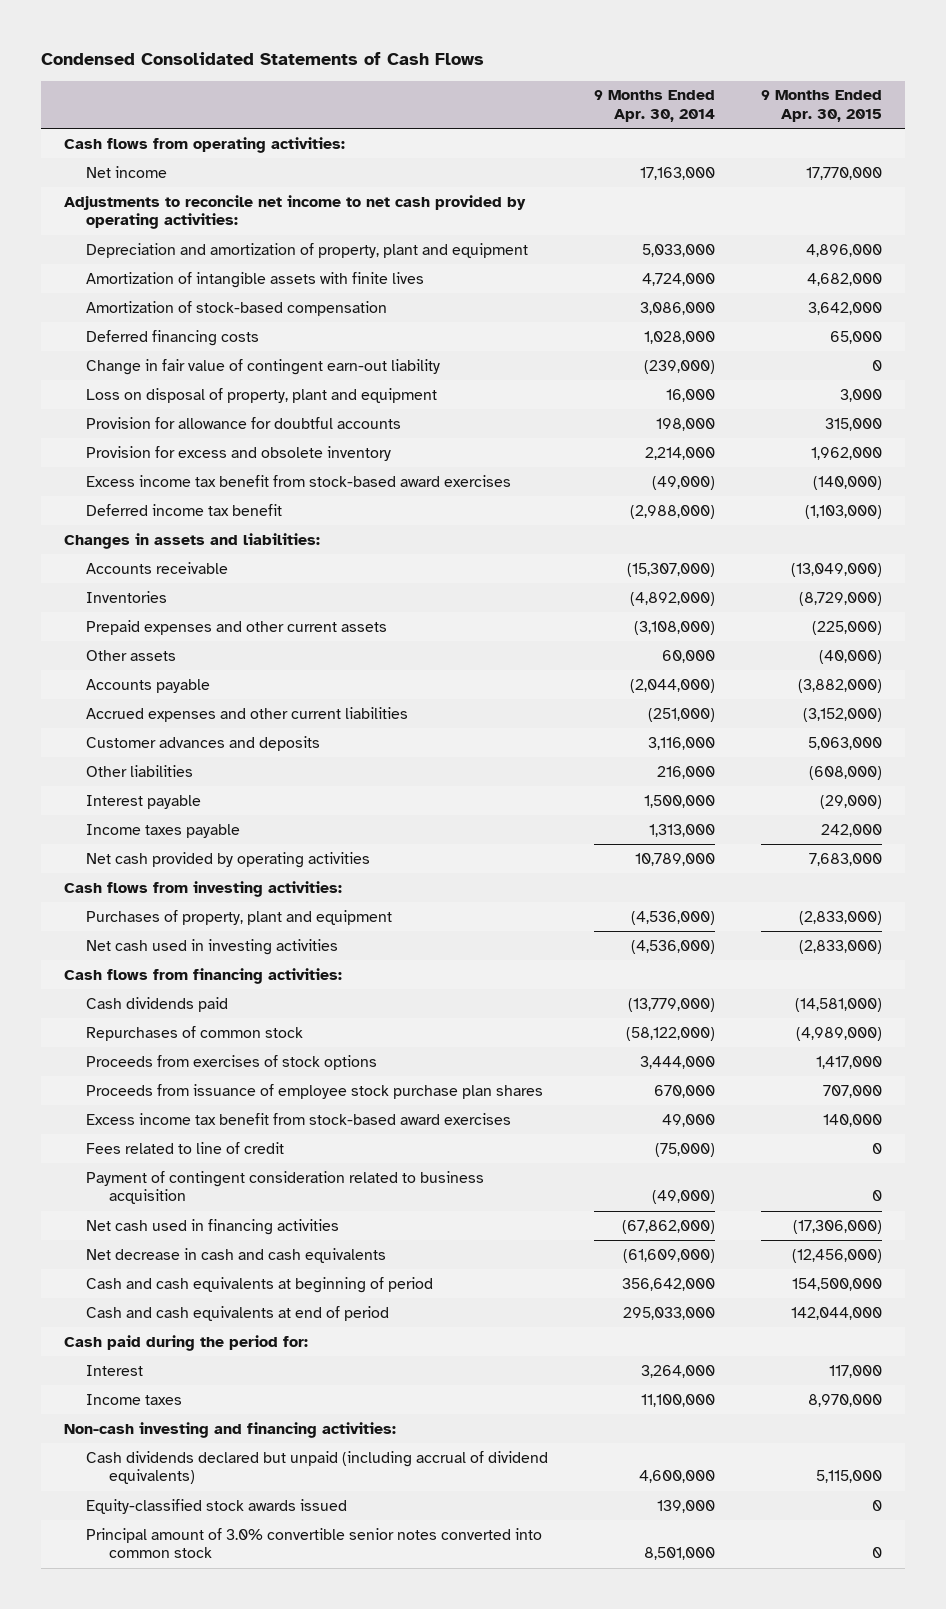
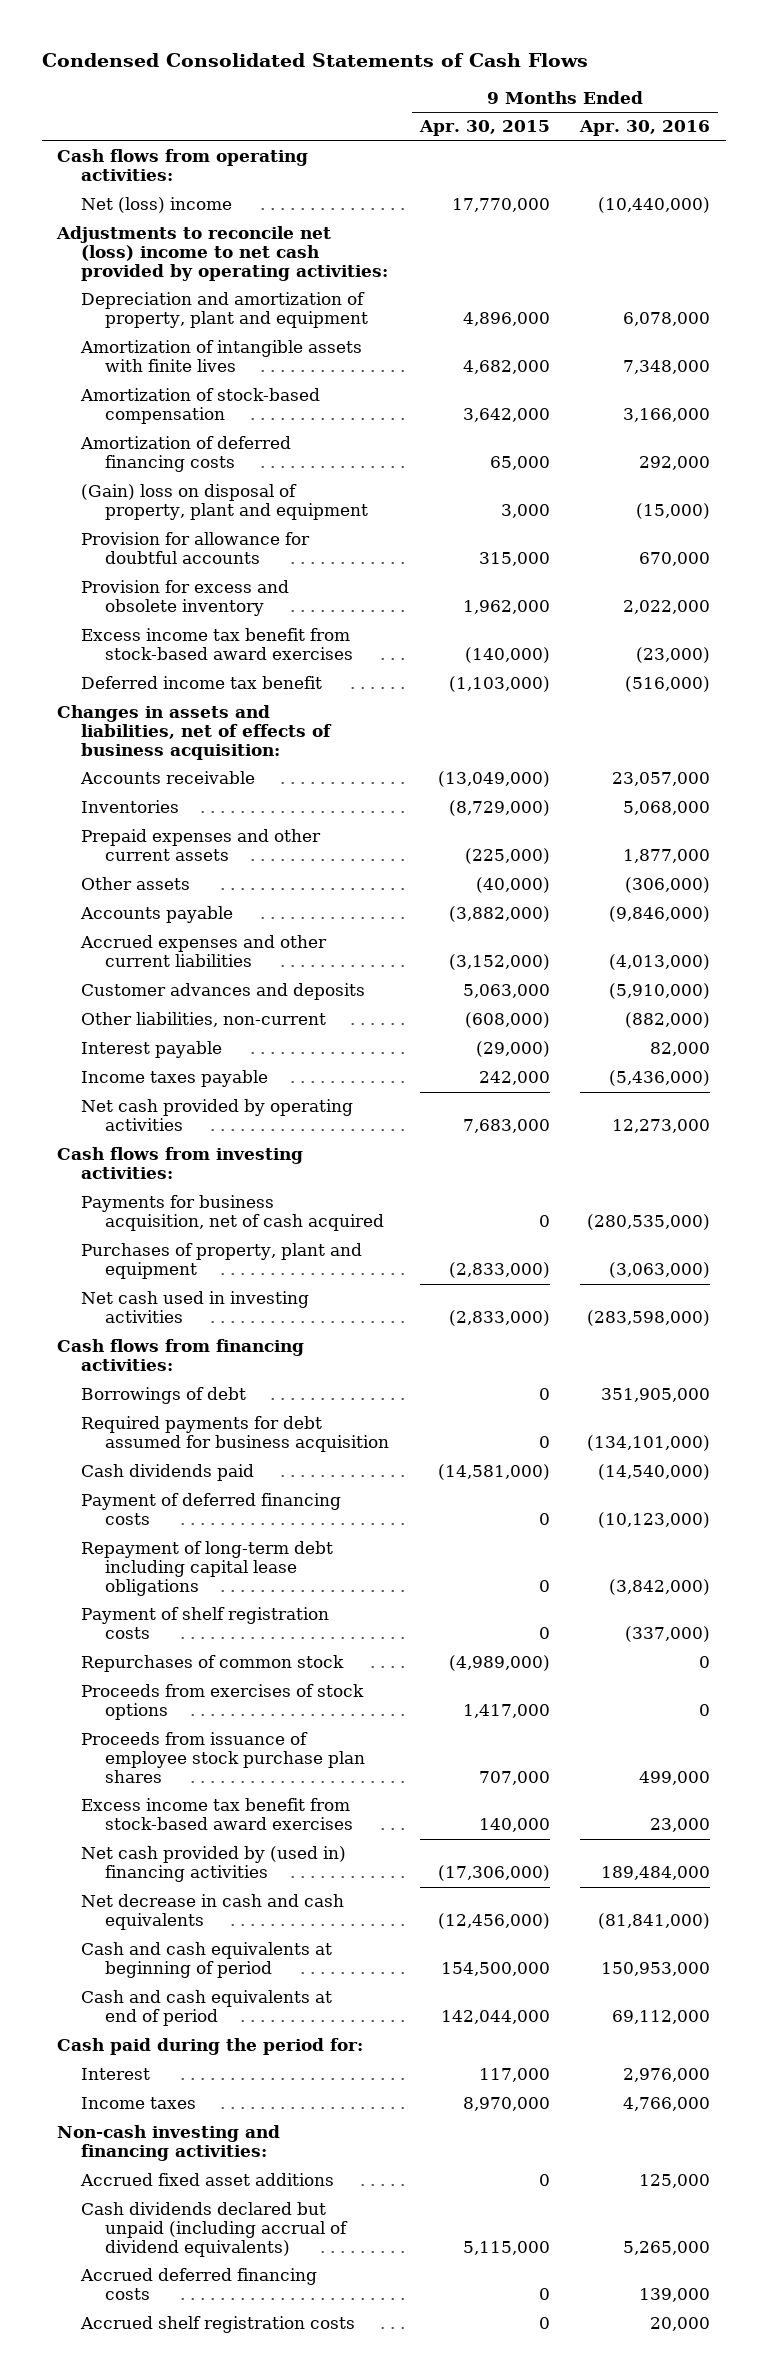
- | 9 Months Ended Apr. 30, 2014 | 9 Months Ended Apr. 30, 2015
+ | 9 Months Ended Apr. 30, 2015 | 9 Months Ended Apr. 30, 2016
- Net income | 17,163,000 | 17,770,000
- Adjustments to reconcile net income to net cash provided by operating activities:
+ Net (loss) income | 17,770,000 | (10,440,000)
+ Adjustments to reconcile net (loss) income to net cash provided by operating activities:
- Deferred financing costs | 1,028,000 | 65,000
- Change in fair value of contingent earn-out liability | (239,000) | 0
- Loss on disposal of property, plant and equipment | 16,000 | 3,000
+ Amortization of deferred financing costs | 65,000 | 292,000
+ (Gain) loss on disposal of property, plant and equipment | 3,000 | (15,000)
- Changes in assets and liabilities:
+ Changes in assets and liabilities, net of effects of business acquisition:
- Other liabilities | 216,000 | (608,000)
+ Other liabilities, non-current | (608,000) | (882,000)
+ Payments for business acquisition, net of cash acquired | 0 | (280,535,000)
+ Borrowings of debt | 0 | 351,905,000
+ Required payments for debt assumed for business acquisition | 0 | (134,101,000)
+ Payment of deferred financing costs | 0 | (10,123,000)
+ Repayment of long-term debt including capital lease obligations | 0 | (3,842,000)
+ Payment of shelf registration costs | 0 | (337,000)
- Fees related to line of credit | (75,000) | 0
- Payment of contingent consideration related to business acquisition | (49,000) | 0
- Net cash used in financing activities | (67,862,000) | (17,306,000)
+ Net cash provided by (used in) financing activities | (17,306,000) | 189,484,000
+ Accrued fixed asset additions | 0 | 125,000
- Equity-classified stock awards issued | 139,000 | 0
- Principal amount of 3.0% convertible senior notes converted into common stock | 8,501,000 | 0
+ Accrued deferred financing costs | 0 | 139,000
+ Accrued shelf registration costs | 0 | 20,000

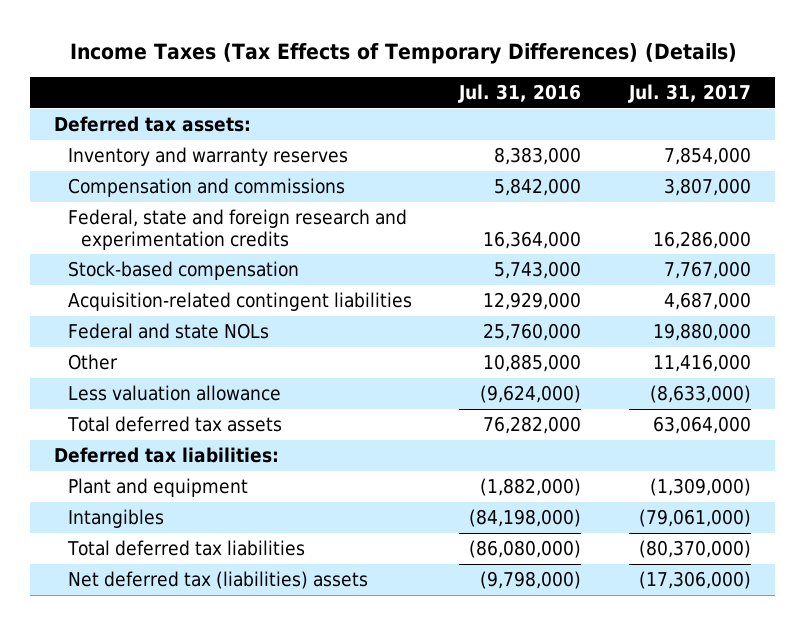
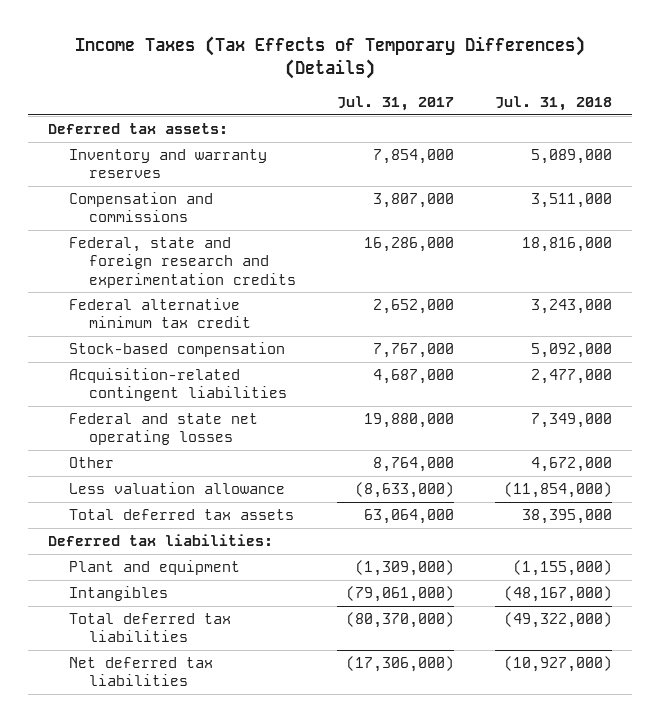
- | Jul. 31, 2016 | Jul. 31, 2017
+ | Jul. 31, 2017 | Jul. 31, 2018
+ Federal alternative minimum tax credit | 2,652,000 | 3,243,000
- Federal and state NOLs | 25,760,000 | 19,880,000
- Other | 10,885,000 | 11,416,000
+ Federal and state net operating losses | 19,880,000 | 7,349,000
+ Other | 8,764,000 | 4,672,000
- Net deferred tax (liabilities) assets | (9,798,000) | (17,306,000)
+ Net deferred tax liabilities | (17,306,000) | (10,927,000)

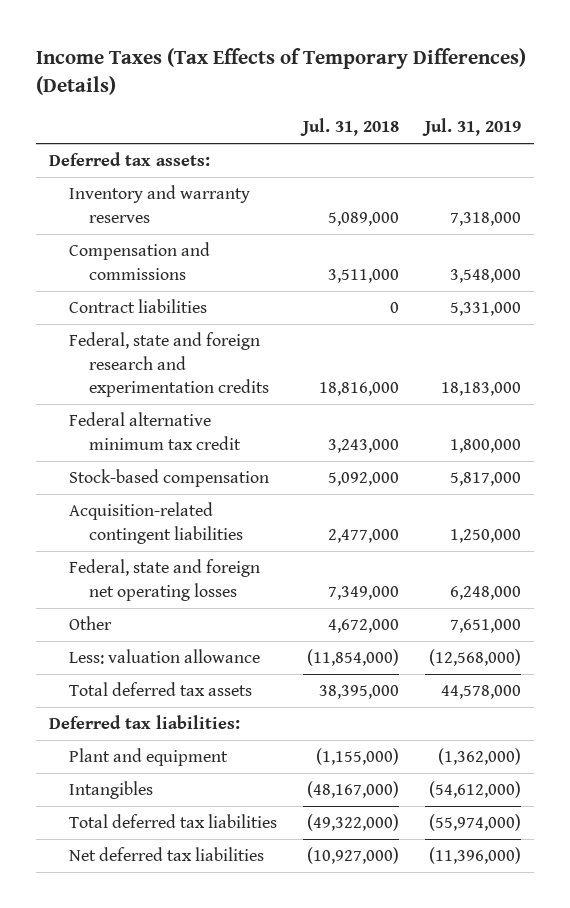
- | Jul. 31, 2017 | Jul. 31, 2018
+ | Jul. 31, 2018 | Jul. 31, 2019
+ Contract liabilities | 0 | 5,331,000
- Federal and state net operating losses | 19,880,000 | 7,349,000
+ Federal, state and foreign net operating losses | 7,349,000 | 6,248,000
- Less valuation allowance | (8,633,000) | (11,854,000)
+ Less: valuation allowance | (11,854,000) | (12,568,000)

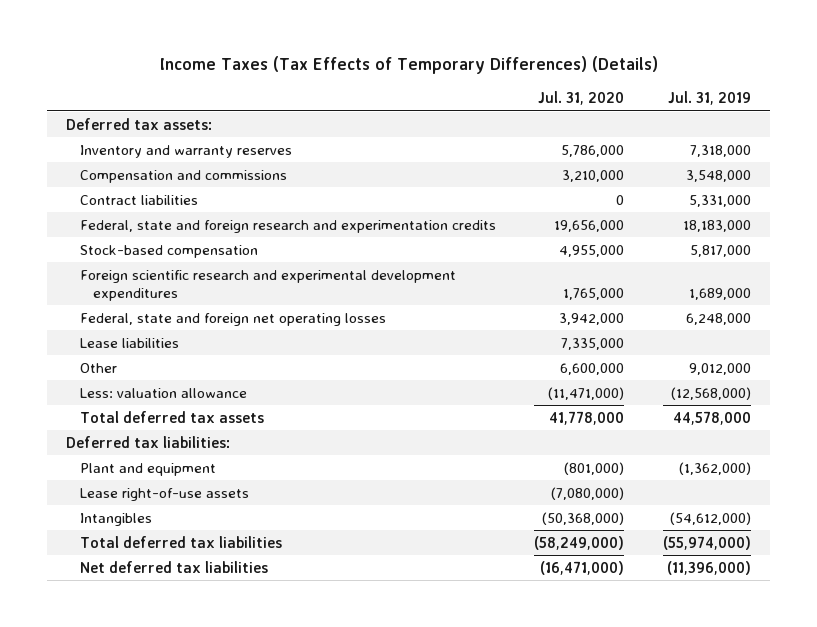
- | Jul. 31, 2018 | Jul. 31, 2019
+ | Jul. 31, 2020 | Jul. 31, 2019
- Federal alternative minimum tax credit | 3,243,000 | 1,800,000
- Acquisition-related contingent liabilities | 2,477,000 | 1,250,000
+ Foreign scientific research and experimental development expenditures | 1,765,000 | 1,689,000
- Other | 4,672,000 | 7,651,000
+ Lease liabilities | 7,335,000 |
+ Other | 6,600,000 | 9,012,000
+ Lease right-of-use assets | (7,080,000) |

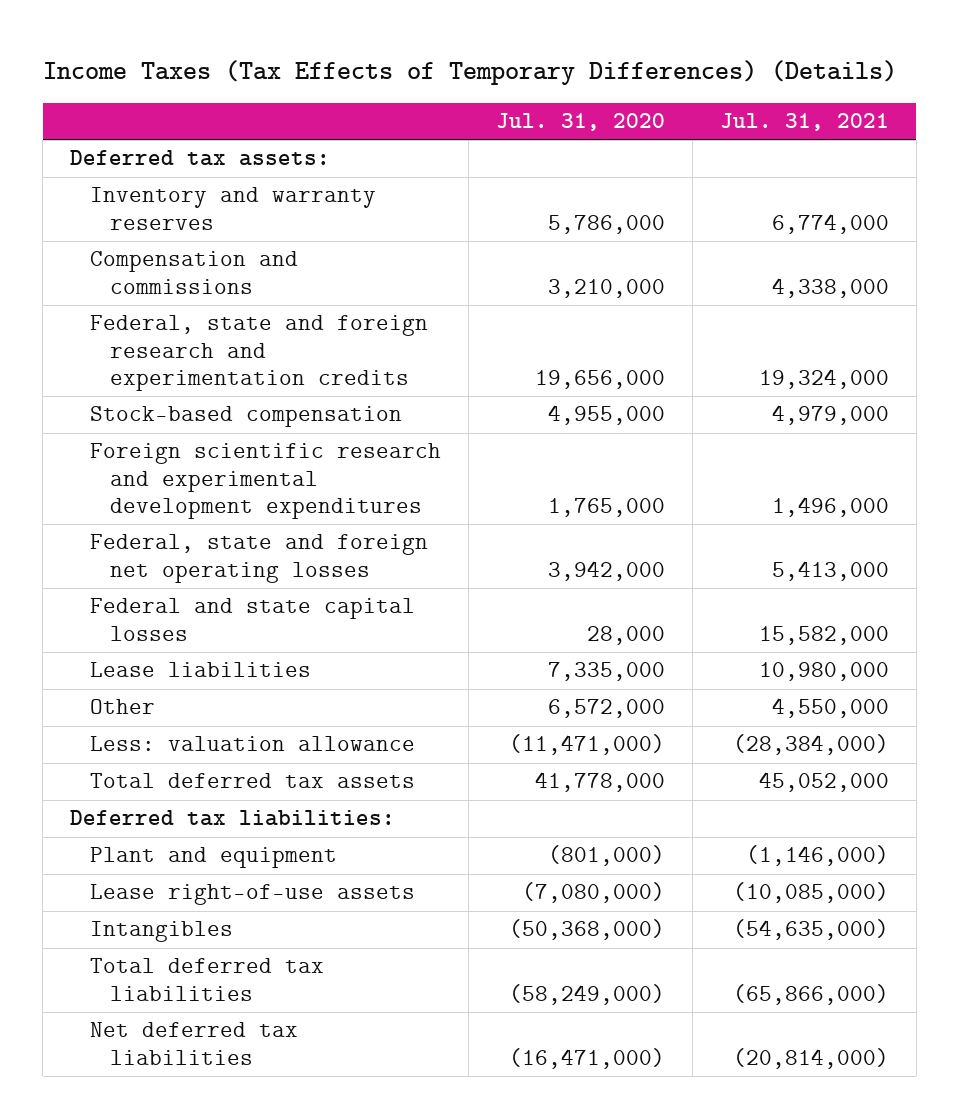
- | Jul. 31, 2020 | Jul. 31, 2019
+ | Jul. 31, 2020 | Jul. 31, 2021
- Contract liabilities | 0 | 5,331,000
+ Federal and state capital losses | 28,000 | 15,582,000
- Other | 6,600,000 | 9,012,000
+ Other | 6,572,000 | 4,550,000

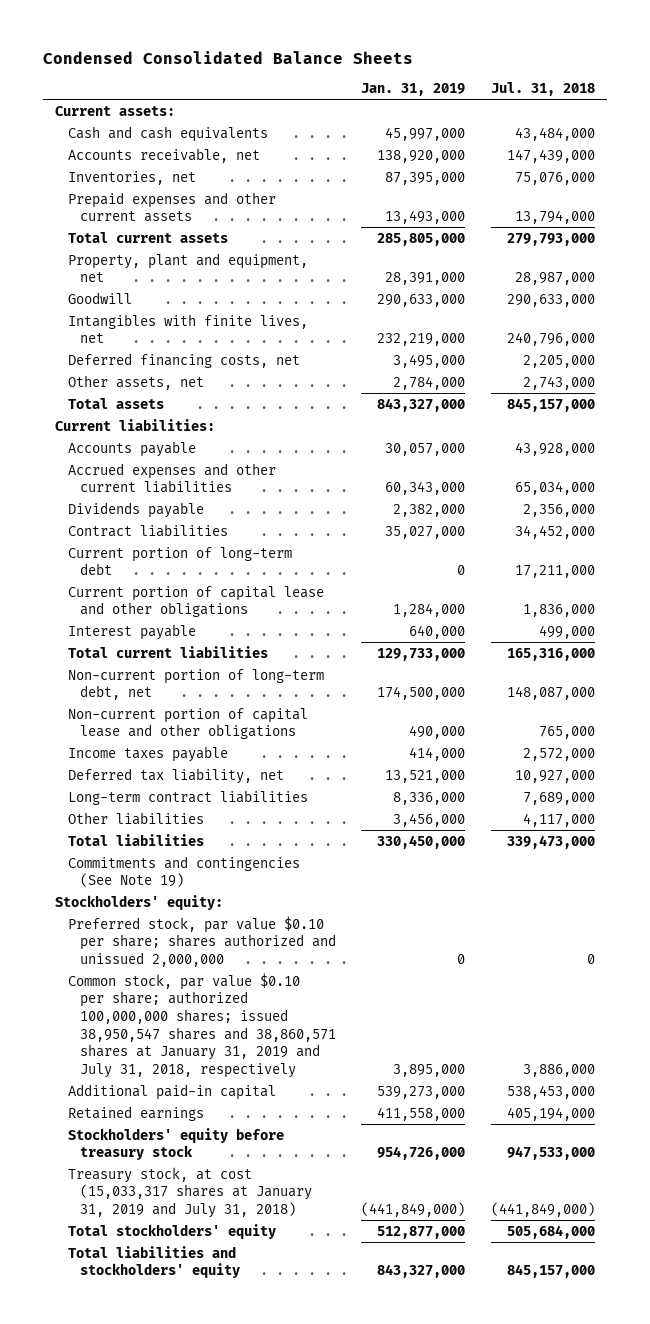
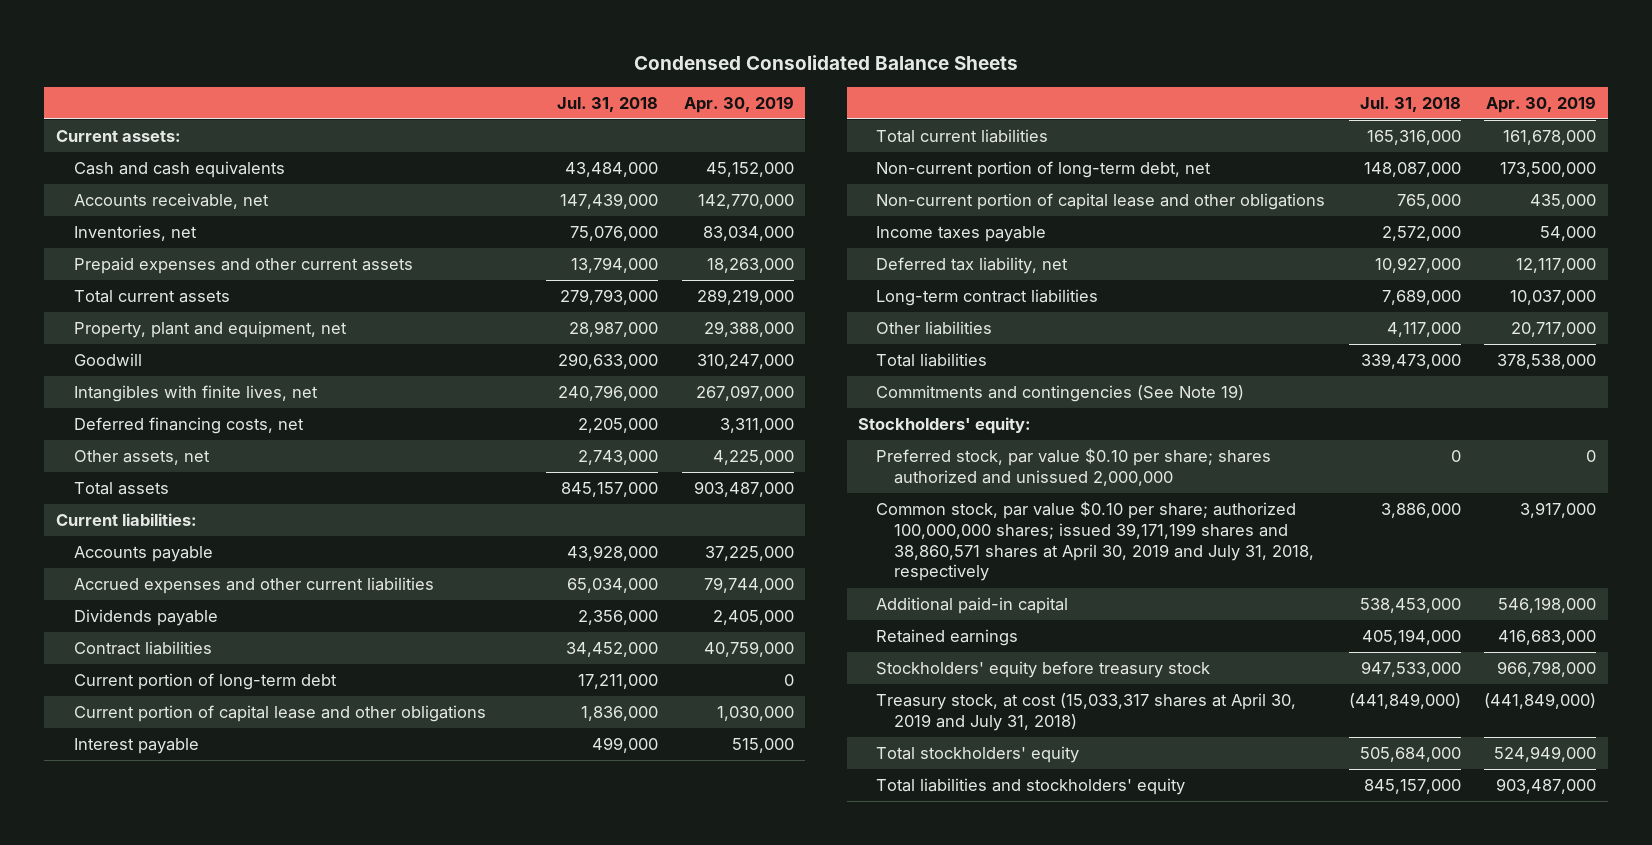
- | Jan. 31, 2019 | Jul. 31, 2018
+ | Jul. 31, 2018 | Apr. 30, 2019
- Common stock, par value $0.10 per share; authorized 100,000,000 shares; issued 38,950,547 shares and 38,860,571 shares at January 31, 2019 and July 31, 2018, respectively | 3,895,000 | 3,886,000
+ Common stock, par value $0.10 per share; authorized 100,000,000 shares; issued 39,171,199 shares and 38,860,571 shares at April 30, 2019 and July 31, 2018, respectively | 3,886,000 | 3,917,000
- Treasury stock, at cost (15,033,317 shares at January 31, 2019 and July 31, 2018) | (441,849,000) | (441,849,000)
+ Treasury stock, at cost (15,033,317 shares at April 30, 2019 and July 31, 2018) | (441,849,000) | (441,849,000)

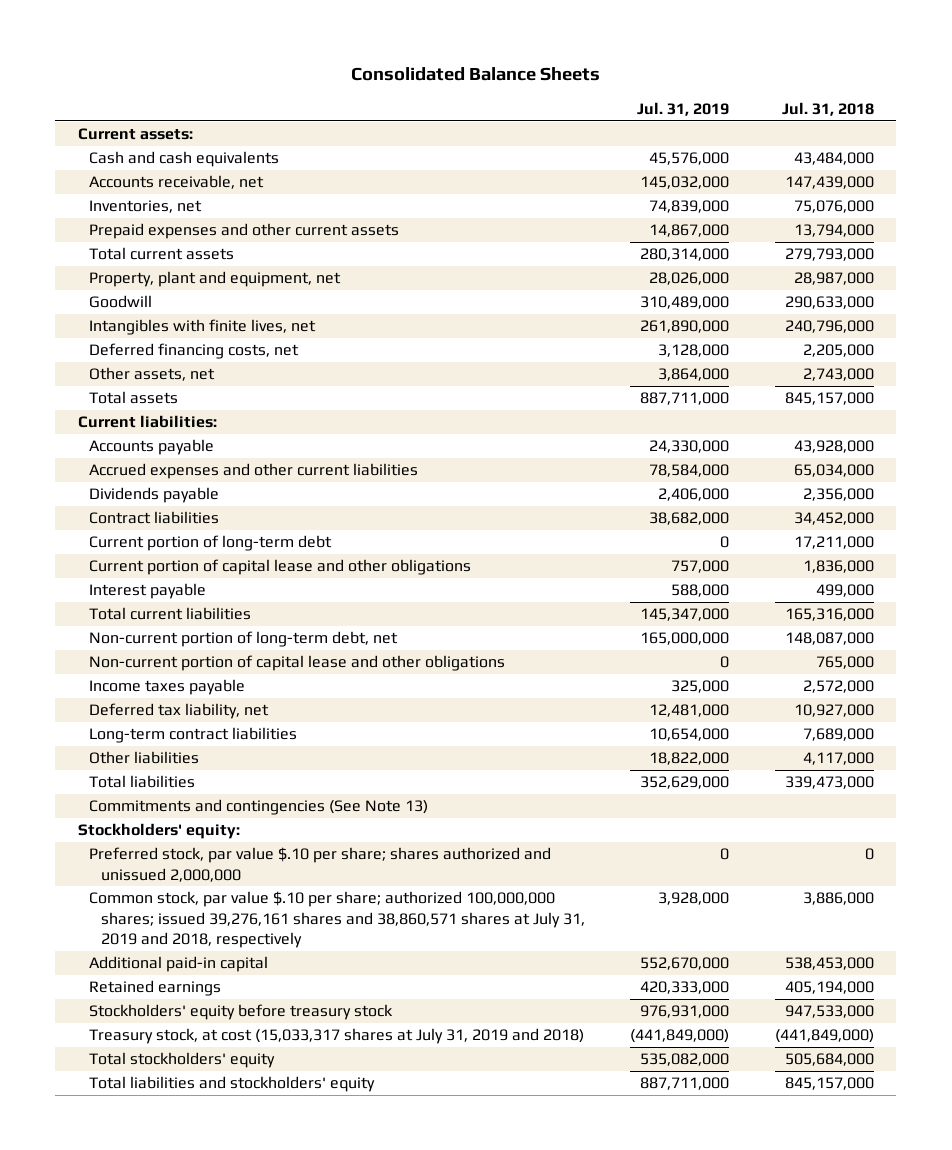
- Condensed Consolidated Balance Sheets
+ Consolidated Balance Sheets
- | Jul. 31, 2018 | Apr. 30, 2019
+ | Jul. 31, 2019 | Jul. 31, 2018
- Commitments and contingencies (See Note 19)
+ Commitments and contingencies (See Note 13)
- Preferred stock, par value $0.10 per share; shares authorized and unissued 2,000,000 | 0 | 0
- Common stock, par value $0.10 per share; authorized 100,000,000 shares; issued 39,171,199 shares and 38,860,571 shares at April 30, 2019 and July 31, 2018, respectively | 3,886,000 | 3,917,000
+ Preferred stock, par value $.10 per share; shares authorized and unissued 2,000,000 | 0 | 0
+ Common stock, par value $.10 per share; authorized 100,000,000 shares; issued 39,276,161 shares and 38,860,571 shares at July 31, 2019 and 2018, respectively | 3,928,000 | 3,886,000
- Treasury stock, at cost (15,033,317 shares at April 30, 2019 and July 31, 2018) | (441,849,000) | (441,849,000)
+ Treasury stock, at cost (15,033,317 shares at July 31, 2019 and 2018) | (441,849,000) | (441,849,000)

